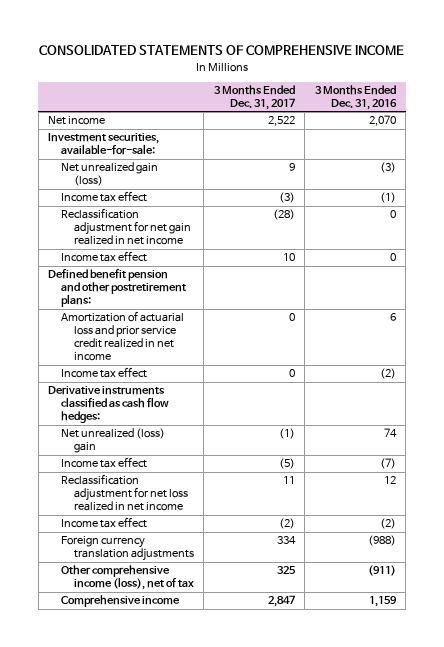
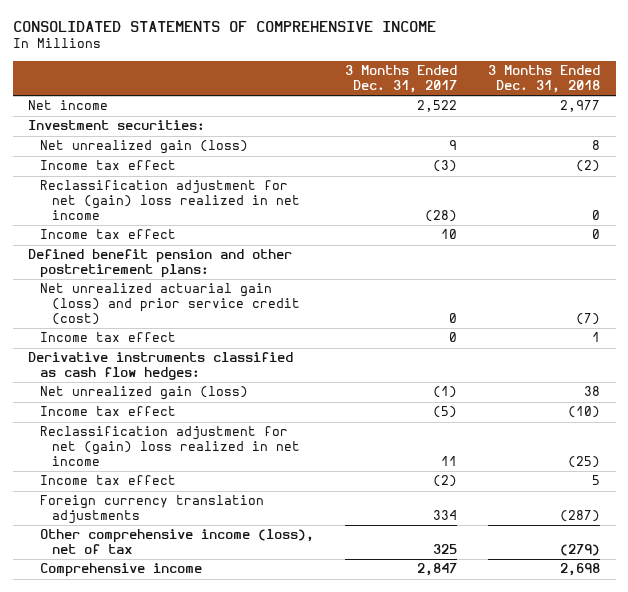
- | 3 Months Ended Dec. 31, 2017 | 3 Months Ended Dec. 31, 2016
+ | 3 Months Ended Dec. 31, 2017 | 3 Months Ended Dec. 31, 2018
- Investment securities, available-for-sale:
+ Investment securities:
- Reclassification adjustment for net gain realized in net income | (28) | 0
+ Reclassification adjustment for net (gain) loss realized in net income | (28) | 0
- Amortization of actuarial loss and prior service credit realized in net income | 0 | 6
+ Net unrealized actuarial gain (loss) and prior service credit (cost) | 0 | (7)
- Net unrealized (loss) gain | (1) | 74
+ Net unrealized gain (loss) | (1) | 38
- Reclassification adjustment for net loss realized in net income | 11 | 12
+ Reclassification adjustment for net (gain) loss realized in net income | 11 | (25)

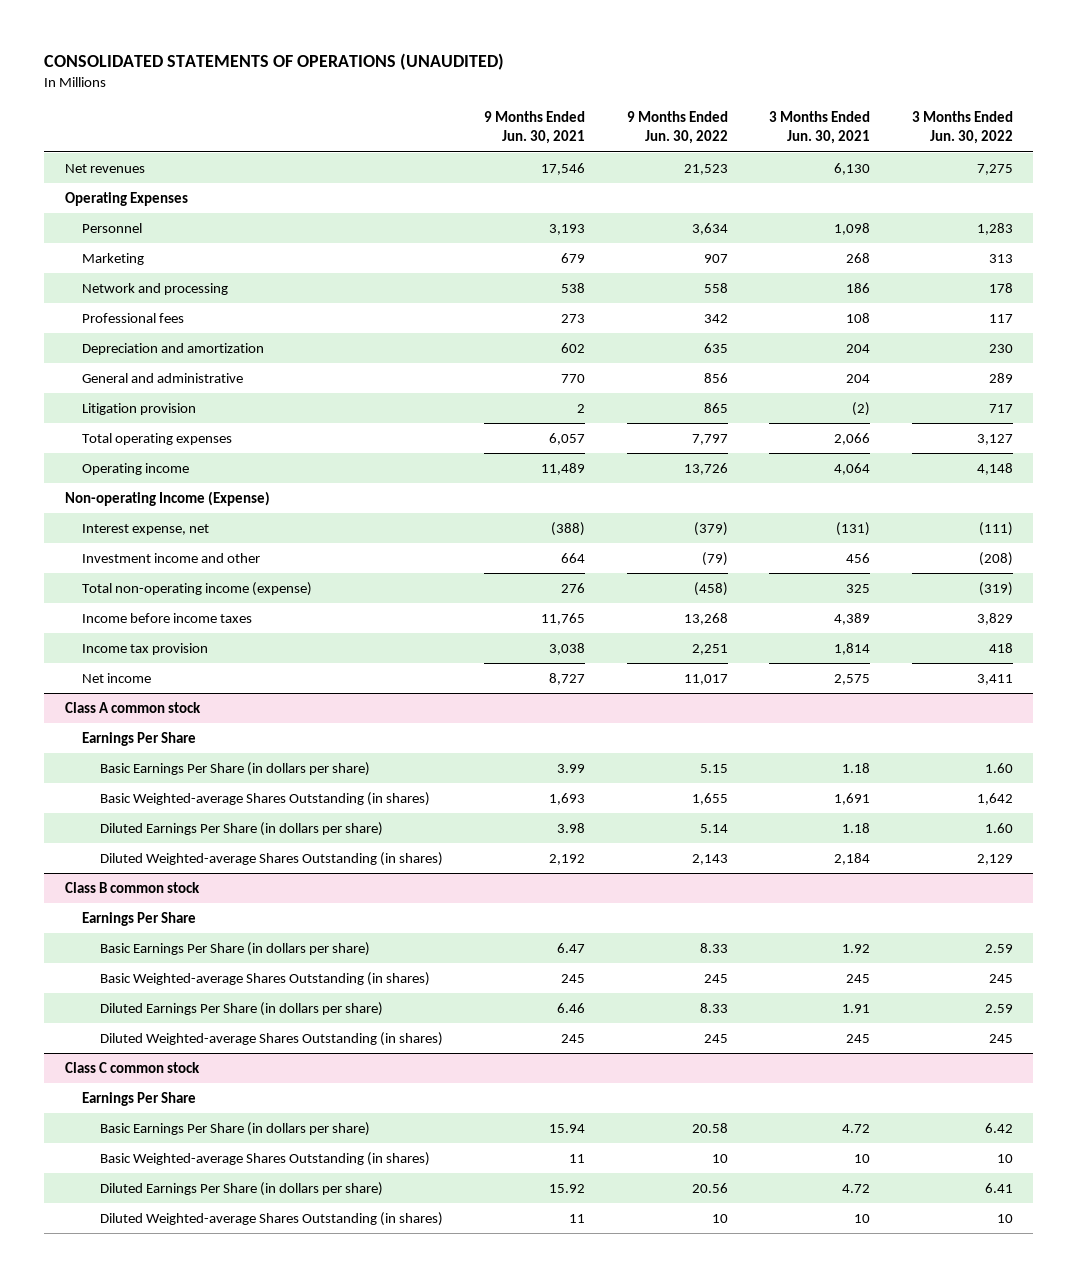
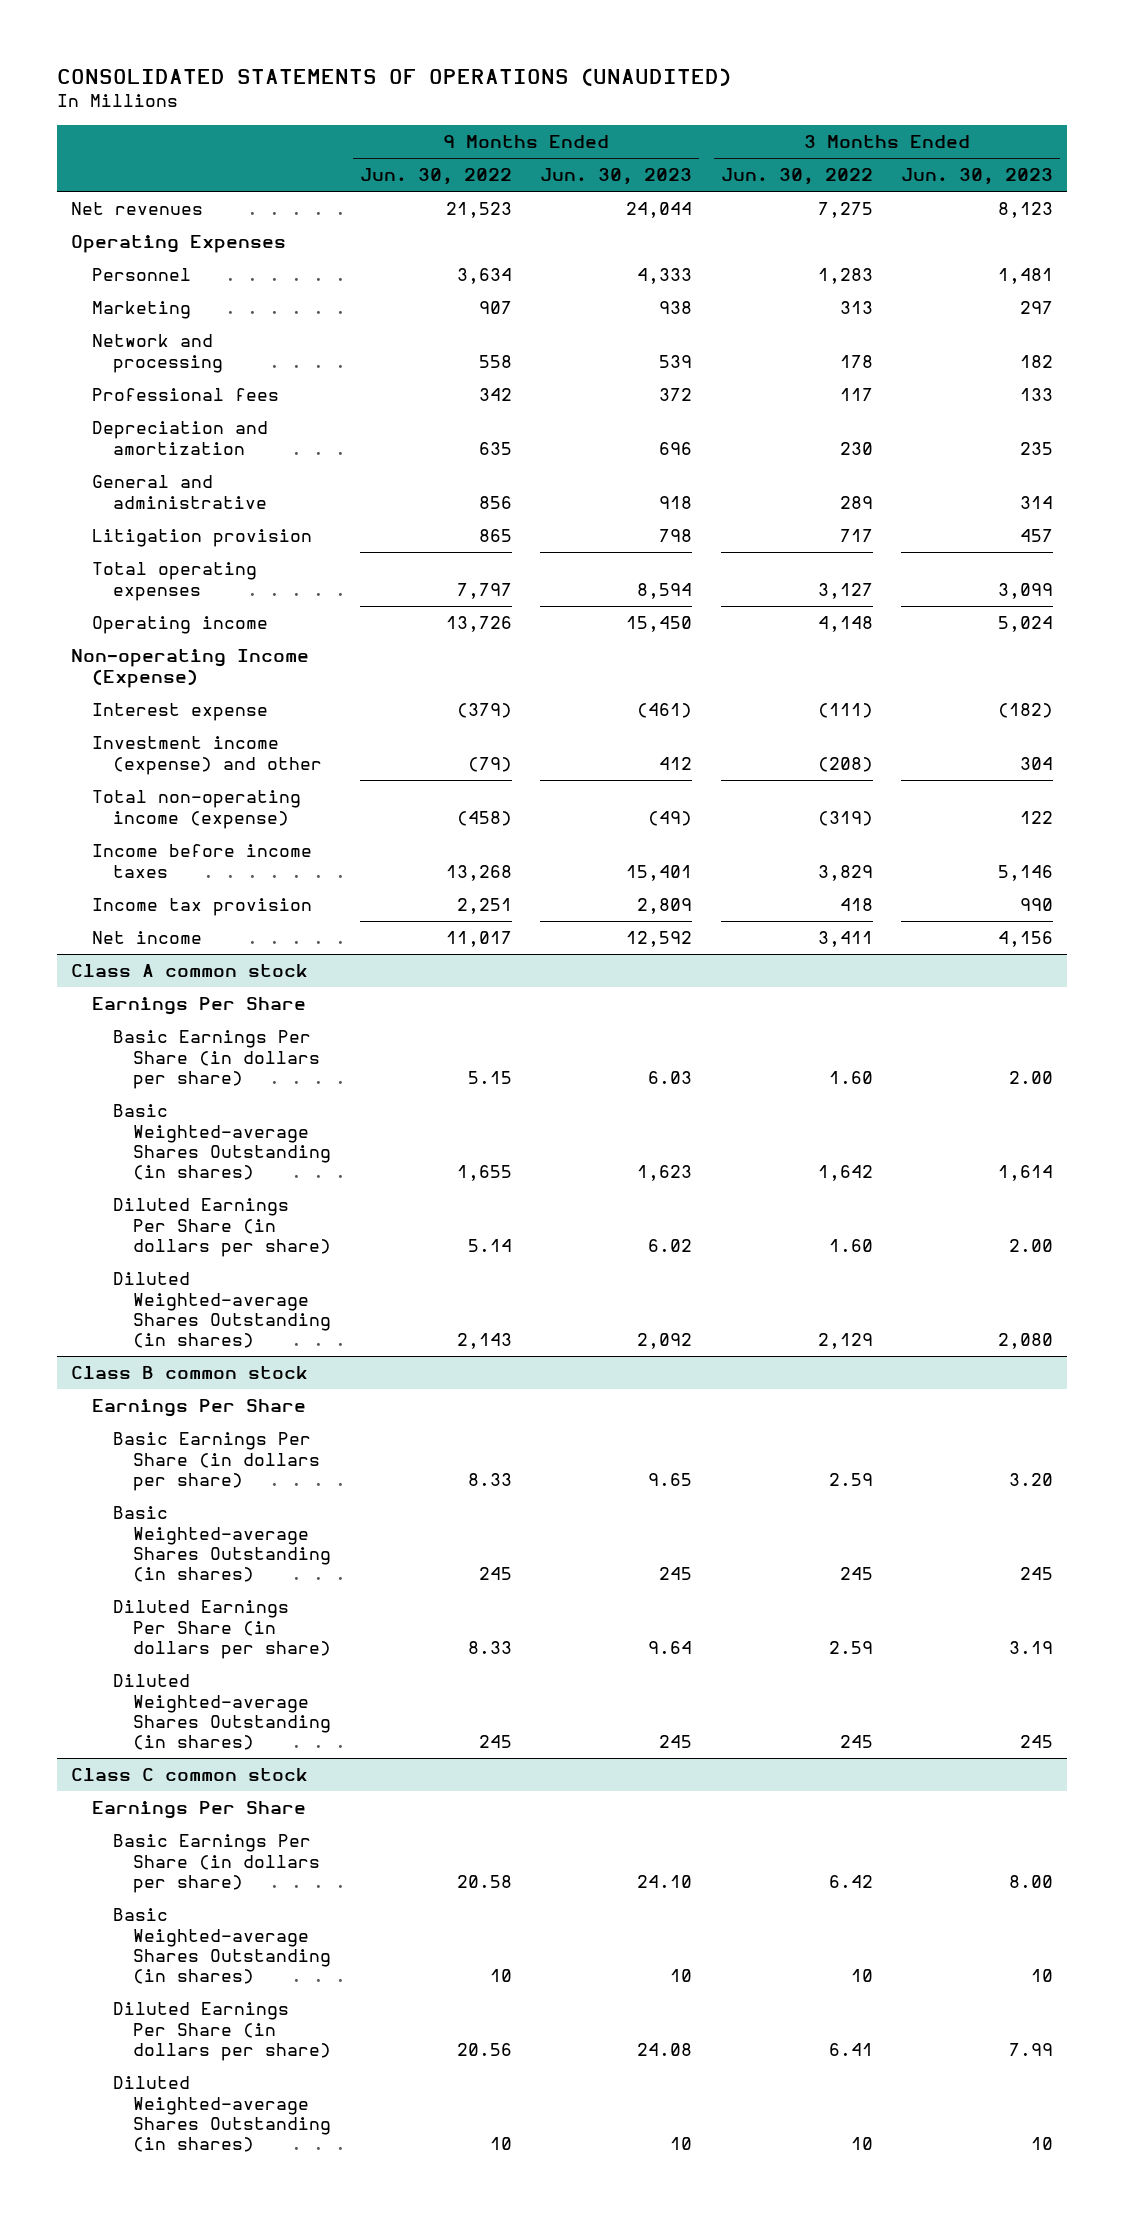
- | 9 Months Ended Jun. 30, 2021 | 9 Months Ended Jun. 30, 2022 | 3 Months Ended Jun. 30, 2021 | 3 Months Ended Jun. 30, 2022
+ | 9 Months Ended Jun. 30, 2022 | 9 Months Ended Jun. 30, 2023 | 3 Months Ended Jun. 30, 2022 | 3 Months Ended Jun. 30, 2023
- Interest expense, net | (388) | (379) | (131) | (111)
- Investment income and other | 664 | (79) | 456 | (208)
+ Interest expense | (379) | (461) | (111) | (182)
+ Investment income (expense) and other | (79) | 412 | (208) | 304

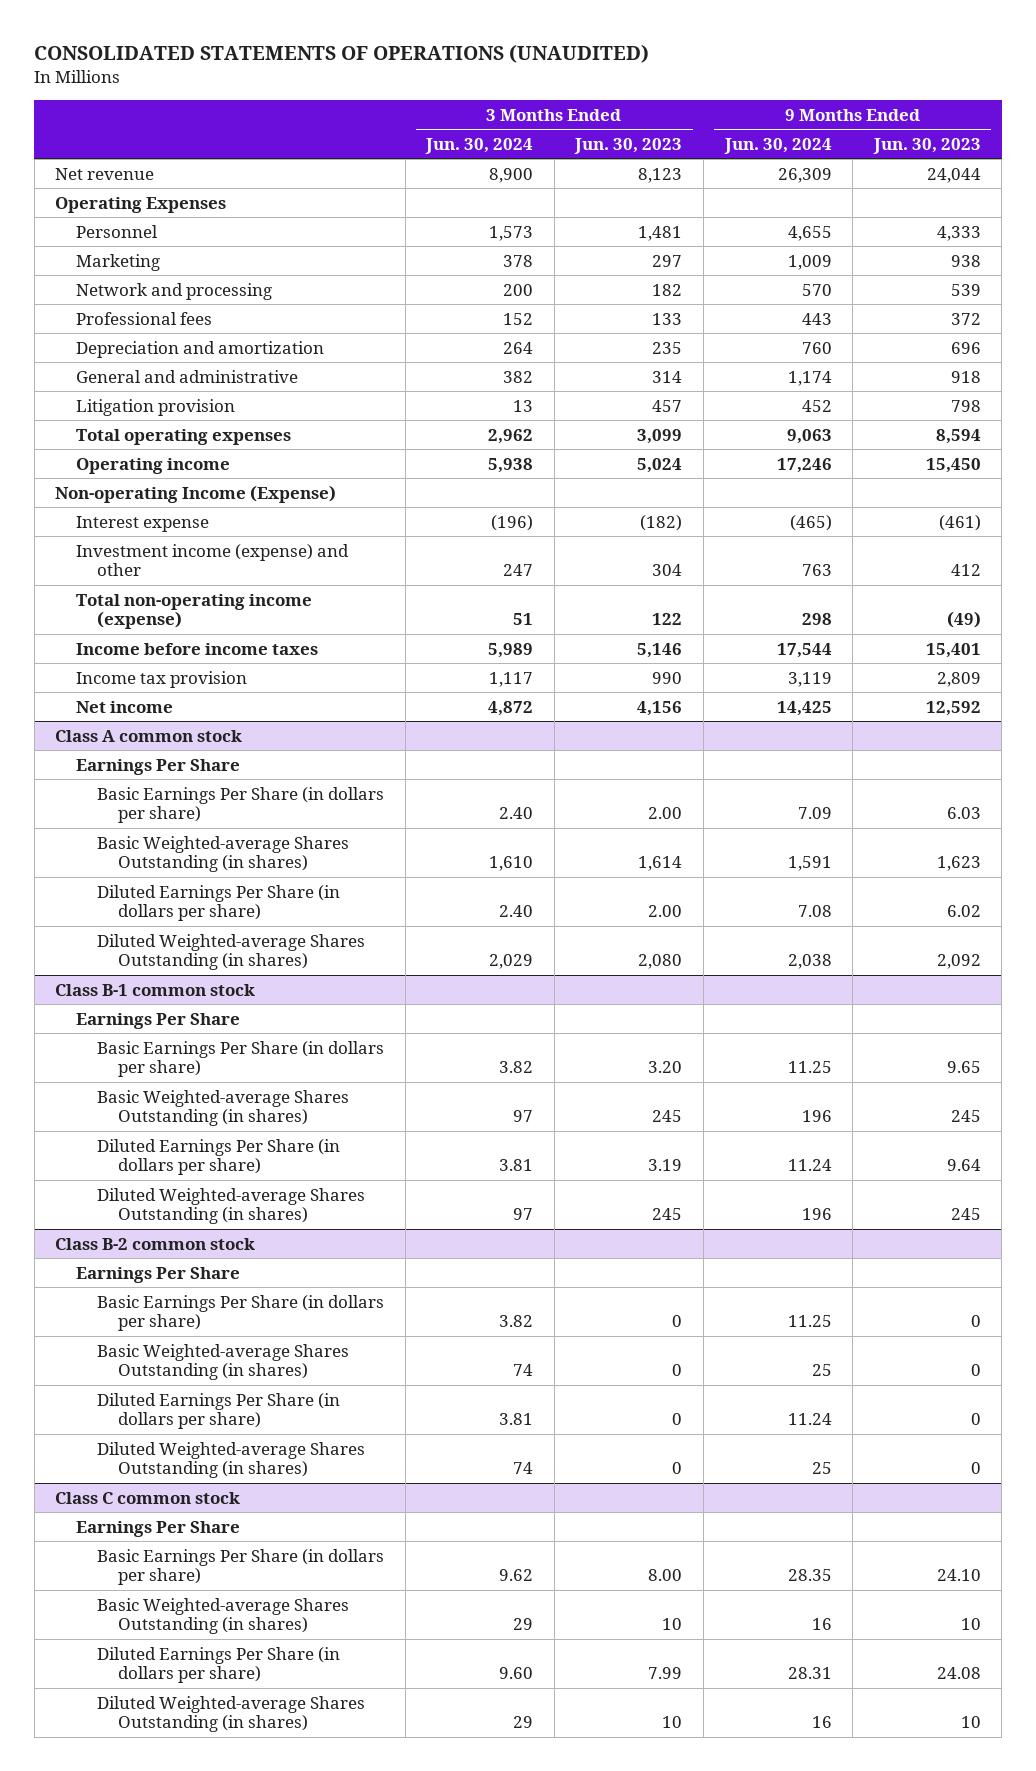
- | 9 Months Ended Jun. 30, 2022 | 9 Months Ended Jun. 30, 2023 | 3 Months Ended Jun. 30, 2022 | 3 Months Ended Jun. 30, 2023
+ | 3 Months Ended Jun. 30, 2024 | 3 Months Ended Jun. 30, 2023 | 9 Months Ended Jun. 30, 2024 | 9 Months Ended Jun. 30, 2023
- Net revenues | 21,523 | 24,044 | 7,275 | 8,123
+ Net revenue | 8,900 | 8,123 | 26,309 | 24,044
- Class B common stock
+ Class B-1 common stock
+ Class B-2 common stock
+ Earnings Per Share
+ Basic Earnings Per Share (in dollars per share) | 3.82 | 0 | 11.25 | 0
+ Basic Weighted-average Shares Outstanding (in shares) | 74 | 0 | 25 | 0
+ Diluted Earnings Per Share (in dollars per share) | 3.81 | 0 | 11.24 | 0
+ Diluted Weighted-average Shares Outstanding (in shares) | 74 | 0 | 25 | 0

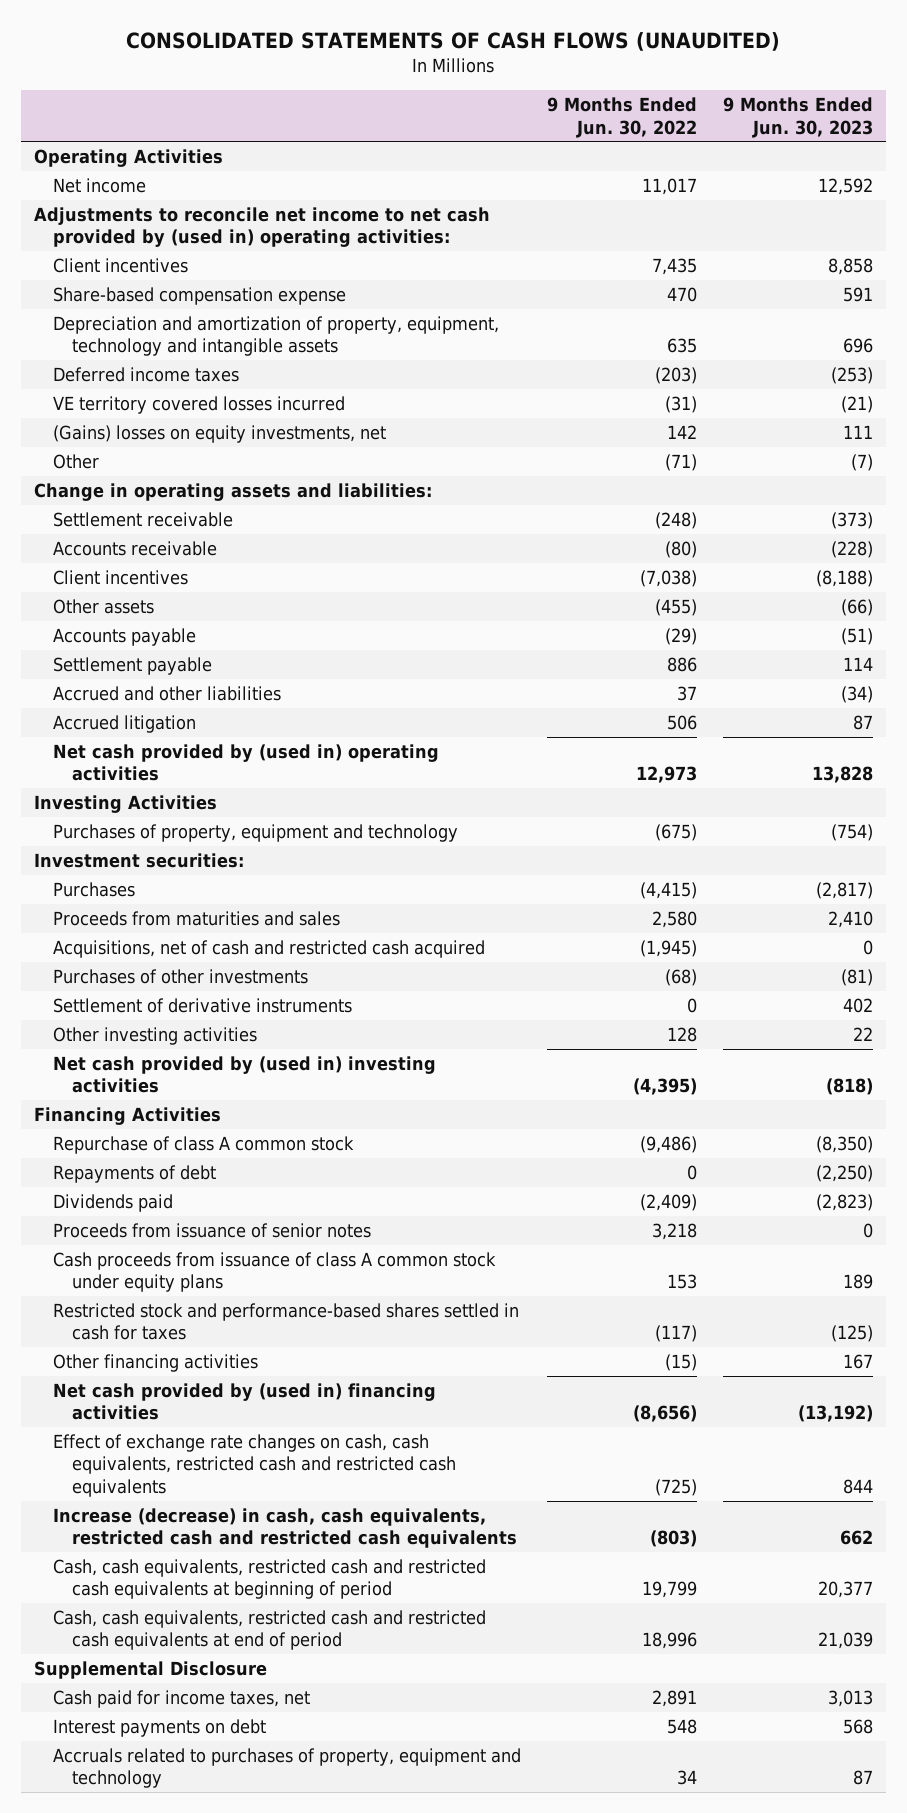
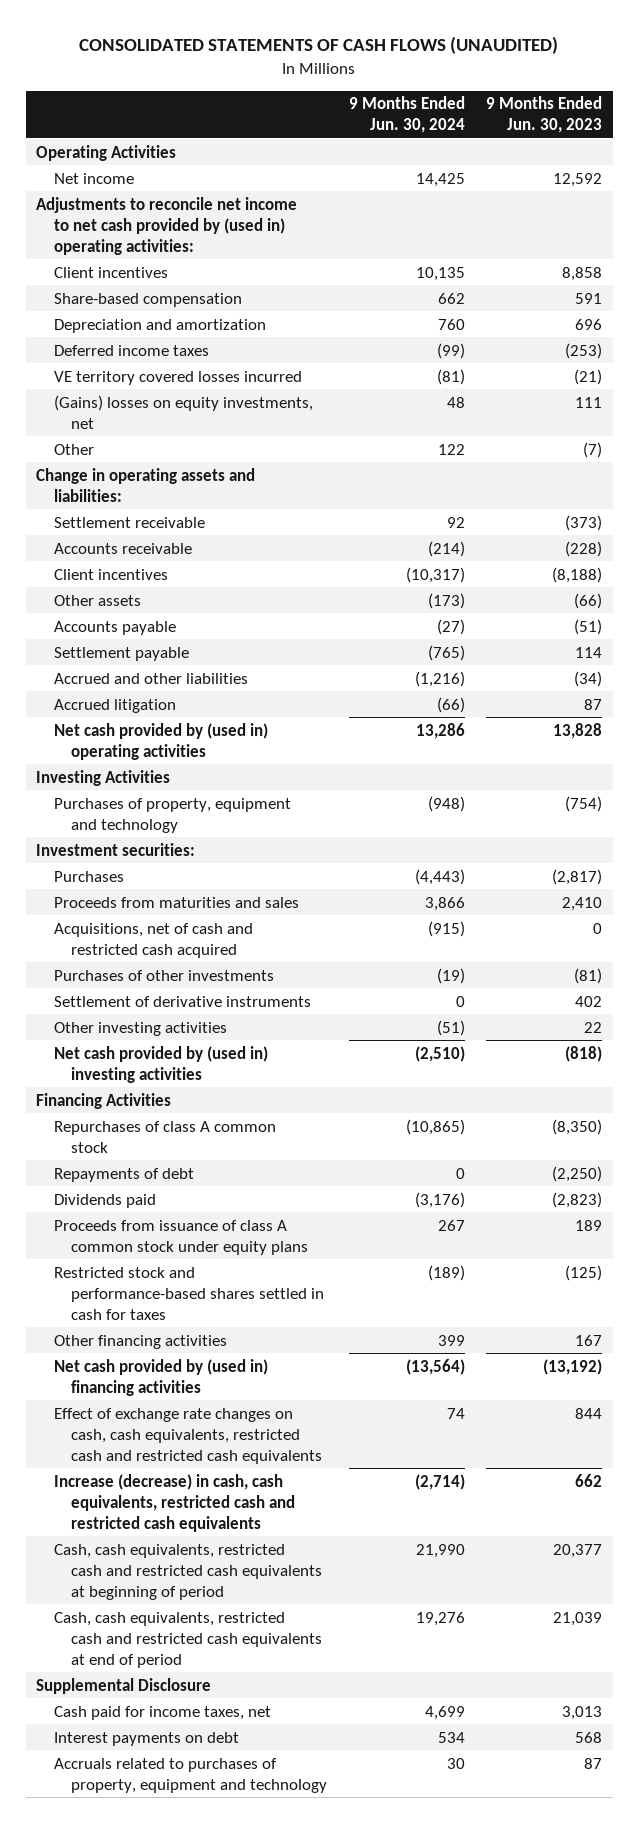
- | 9 Months Ended Jun. 30, 2022 | 9 Months Ended Jun. 30, 2023
+ | 9 Months Ended Jun. 30, 2024 | 9 Months Ended Jun. 30, 2023
- Share-based compensation expense | 470 | 591
- Depreciation and amortization of property, equipment, technology and intangible assets | 635 | 696
+ Share-based compensation | 662 | 591
+ Depreciation and amortization | 760 | 696
- Repurchase of class A common stock | (9,486) | (8,350)
+ Repurchases of class A common stock | (10,865) | (8,350)
- Proceeds from issuance of senior notes | 3,218 | 0
- Cash proceeds from issuance of class A common stock under equity plans | 153 | 189
+ Proceeds from issuance of class A common stock under equity plans | 267 | 189

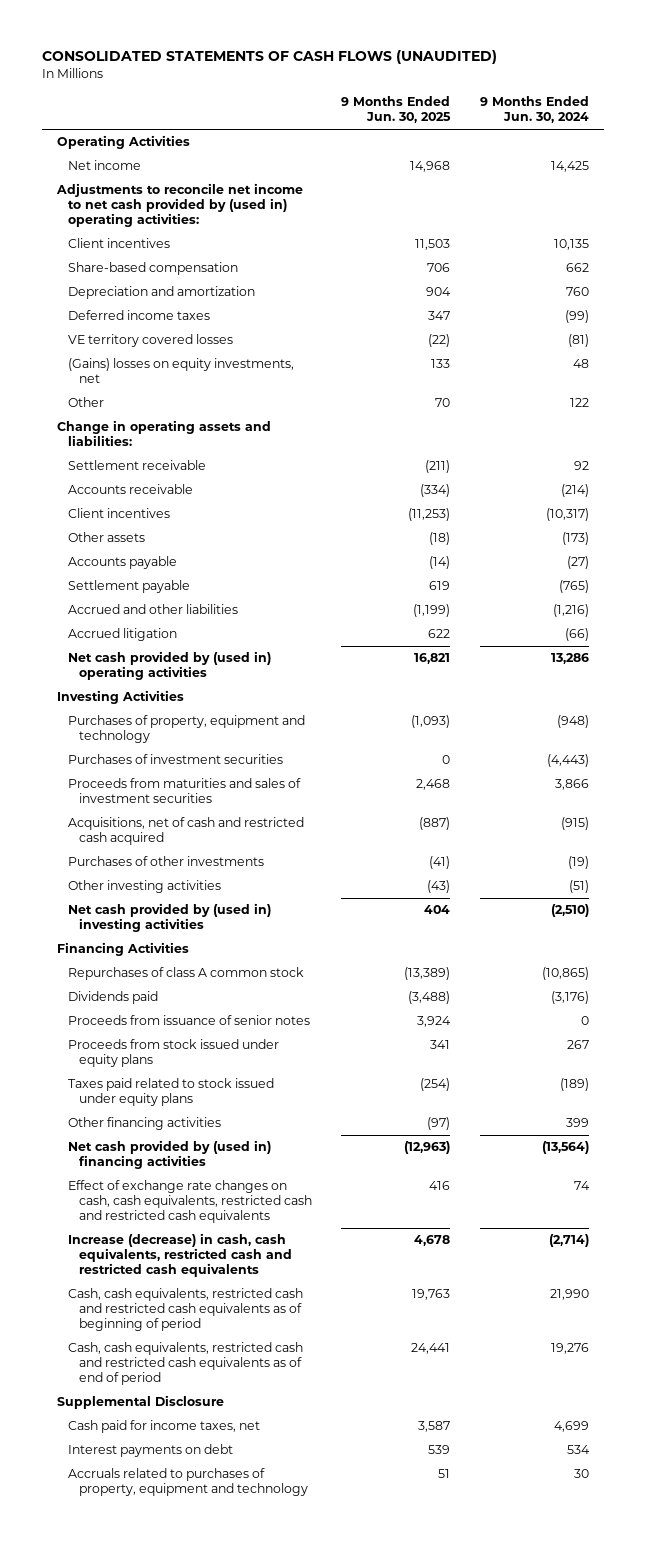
- | 9 Months Ended Jun. 30, 2024 | 9 Months Ended Jun. 30, 2023
+ | 9 Months Ended Jun. 30, 2025 | 9 Months Ended Jun. 30, 2024
- VE territory covered losses incurred | (81) | (21)
+ VE territory covered losses | (22) | (81)
- Investment securities:
- Purchases | (4,443) | (2,817)
- Proceeds from maturities and sales | 3,866 | 2,410
+ Purchases of investment securities | 0 | (4,443)
+ Proceeds from maturities and sales of investment securities | 2,468 | 3,866
- Settlement of derivative instruments | 0 | 402
- Repayments of debt | 0 | (2,250)
- Proceeds from issuance of class A common stock under equity plans | 267 | 189
- Restricted stock and performance-based shares settled in cash for taxes | (189) | (125)
+ Proceeds from issuance of senior notes | 3,924 | 0
+ Proceeds from stock issued under equity plans | 341 | 267
+ Taxes paid related to stock issued under equity plans | (254) | (189)
- Cash, cash equivalents, restricted cash and restricted cash equivalents at beginning of period | 21,990 | 20,377
- Cash, cash equivalents, restricted cash and restricted cash equivalents at end of period | 19,276 | 21,039
+ Cash, cash equivalents, restricted cash and restricted cash equivalents as of beginning of period | 19,763 | 21,990
+ Cash, cash equivalents, restricted cash and restricted cash equivalents as of end of period | 24,441 | 19,276

